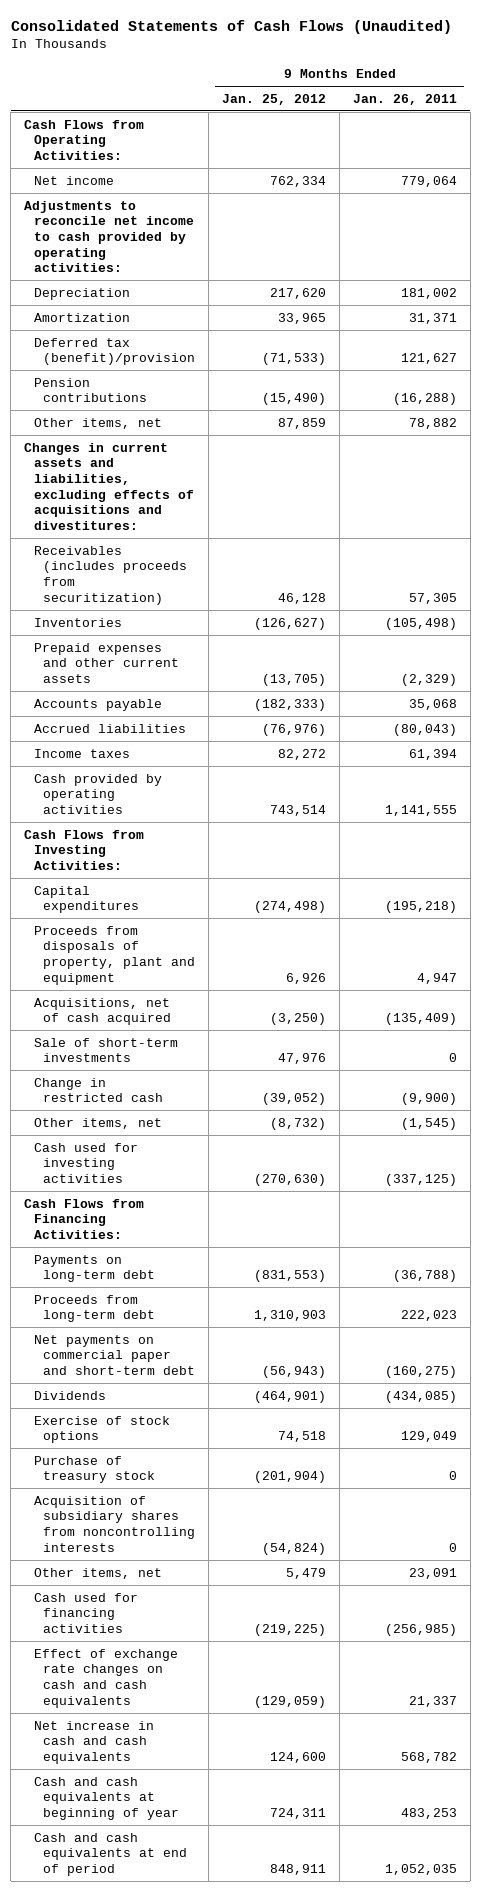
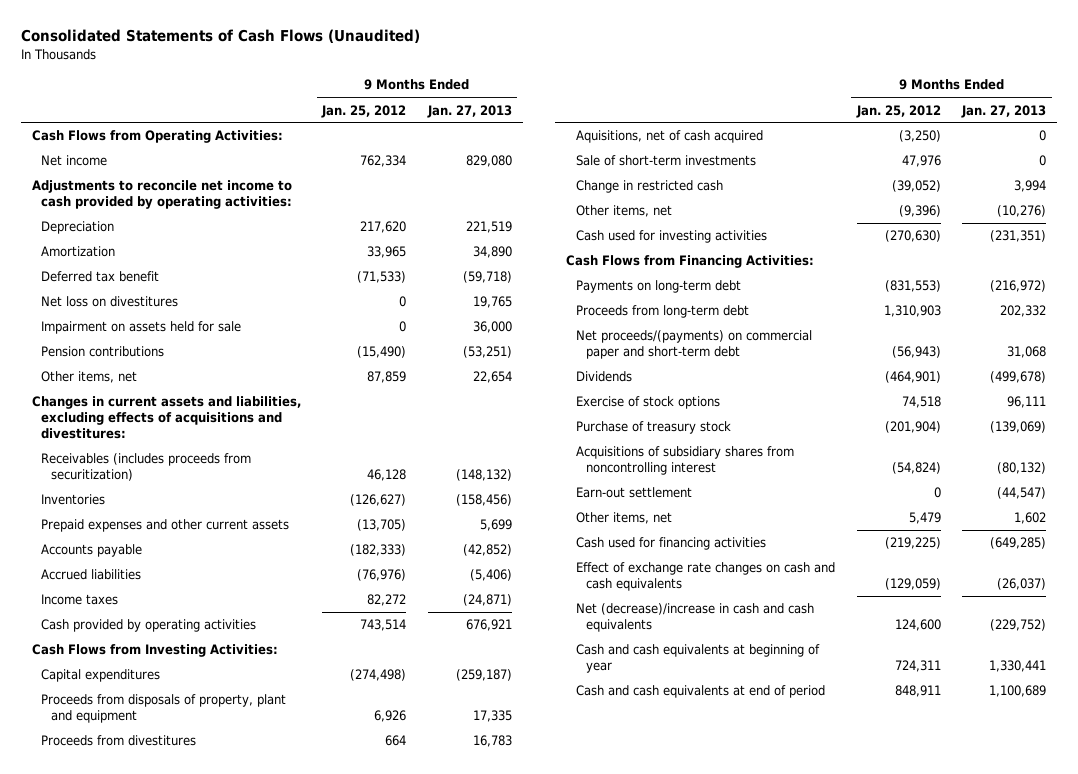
- | 9 Months Ended Jan. 25, 2012 | 9 Months Ended Jan. 26, 2011
+ | 9 Months Ended Jan. 25, 2012 | 9 Months Ended Jan. 27, 2013
- Deferred tax (benefit)/provision | (71,533) | 121,627
+ Deferred tax benefit | (71,533) | (59,718)
+ Net loss on divestitures | 0 | 19,765
+ Impairment on assets held for sale | 0 | 36,000
- Acquisitions, net of cash acquired | (3,250) | (135,409)
+ Proceeds from divestitures | 664 | 16,783
+ Aquisitions, net of cash acquired | (3,250) | 0
- Other items, net | (8,732) | (1,545)
+ Other items, net | (9,396) | (10,276)
- Net payments on commercial paper and short-term debt | (56,943) | (160,275)
+ Net proceeds/(payments) on commercial paper and short-term debt | (56,943) | 31,068
- Acquisition of subsidiary shares from noncontrolling interests | (54,824) | 0
+ Acquisitions of subsidiary shares from noncontrolling interest | (54,824) | (80,132)
+ Earn-out settlement | 0 | (44,547)
- Net increase in cash and cash equivalents | 124,600 | 568,782
+ Net (decrease)/increase in cash and cash equivalents | 124,600 | (229,752)

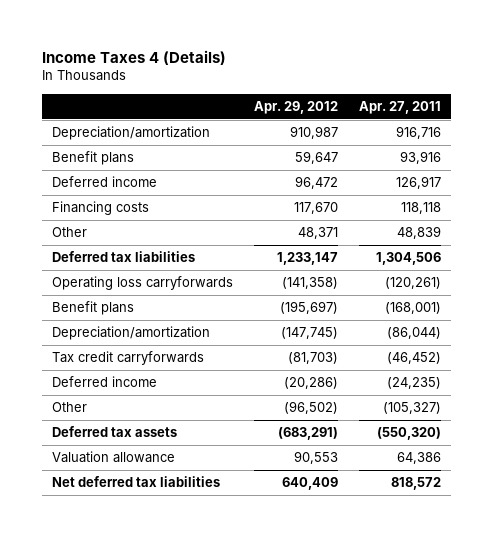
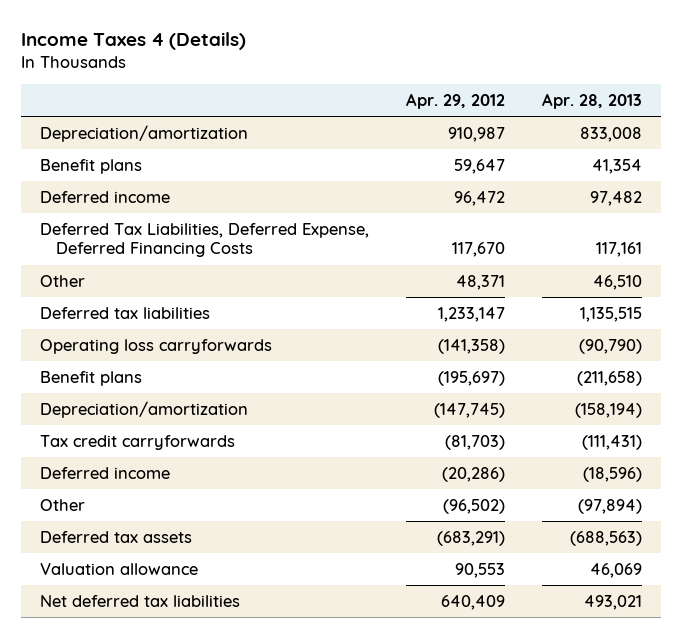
- | Apr. 29, 2012 | Apr. 27, 2011
+ | Apr. 29, 2012 | Apr. 28, 2013
- Financing costs | 117,670 | 118,118
+ Deferred Tax Liabilities, Deferred Expense, Deferred Financing Costs | 117,670 | 117,161

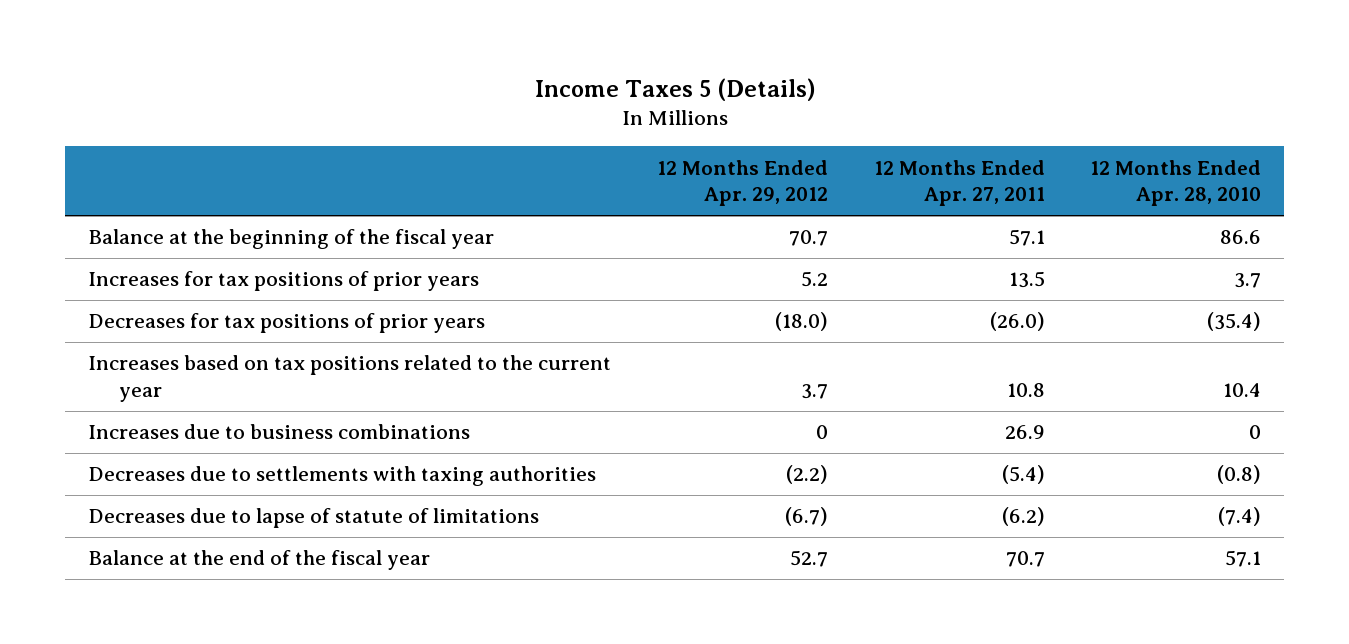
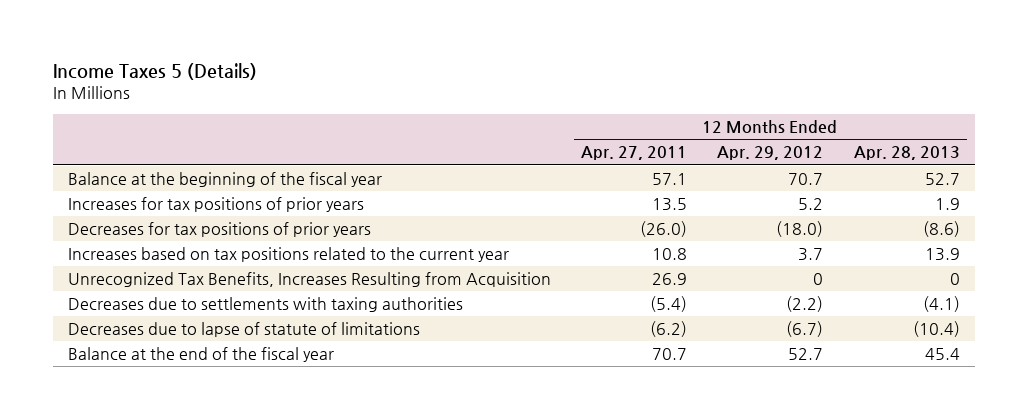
- | 12 Months Ended Apr. 29, 2012 | 12 Months Ended Apr. 27, 2011 | 12 Months Ended Apr. 28, 2010
+ | 12 Months Ended Apr. 27, 2011 | 12 Months Ended Apr. 29, 2012 | 12 Months Ended Apr. 28, 2013
- Increases due to business combinations | 0 | 26.9 | 0
+ Unrecognized Tax Benefits, Increases Resulting from Acquisition | 26.9 | 0 | 0

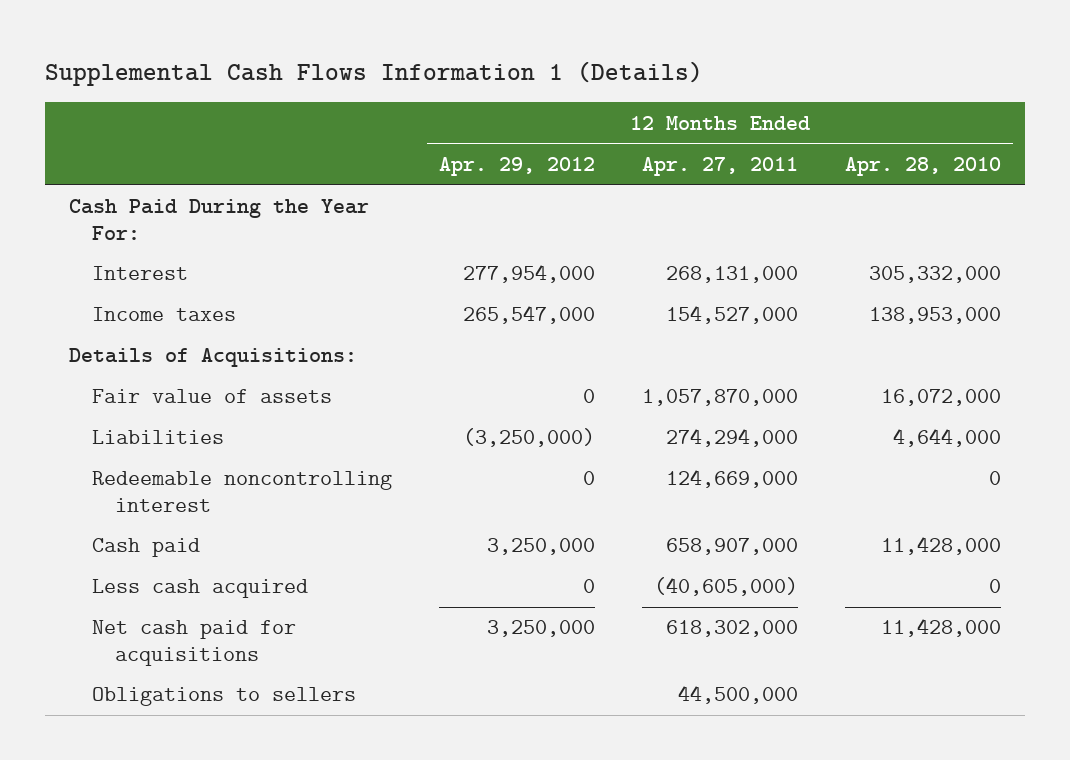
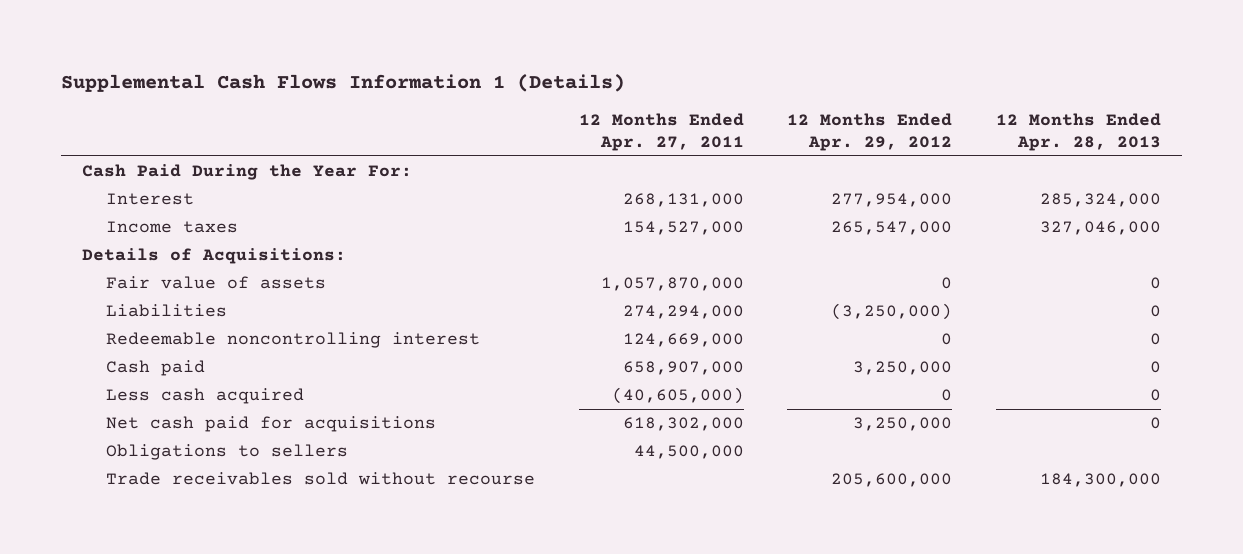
- | 12 Months Ended Apr. 29, 2012 | 12 Months Ended Apr. 27, 2011 | 12 Months Ended Apr. 28, 2010
+ | 12 Months Ended Apr. 27, 2011 | 12 Months Ended Apr. 29, 2012 | 12 Months Ended Apr. 28, 2013
+ Trade receivables sold without recourse | | 205,600,000 | 184,300,000

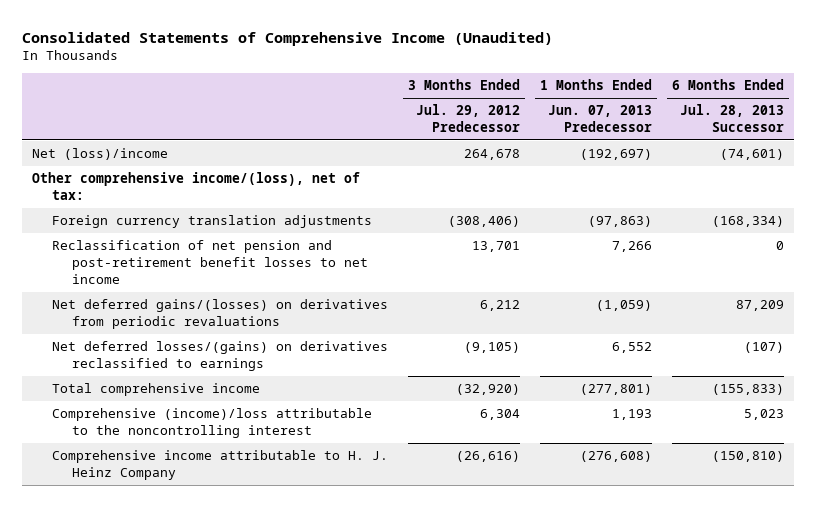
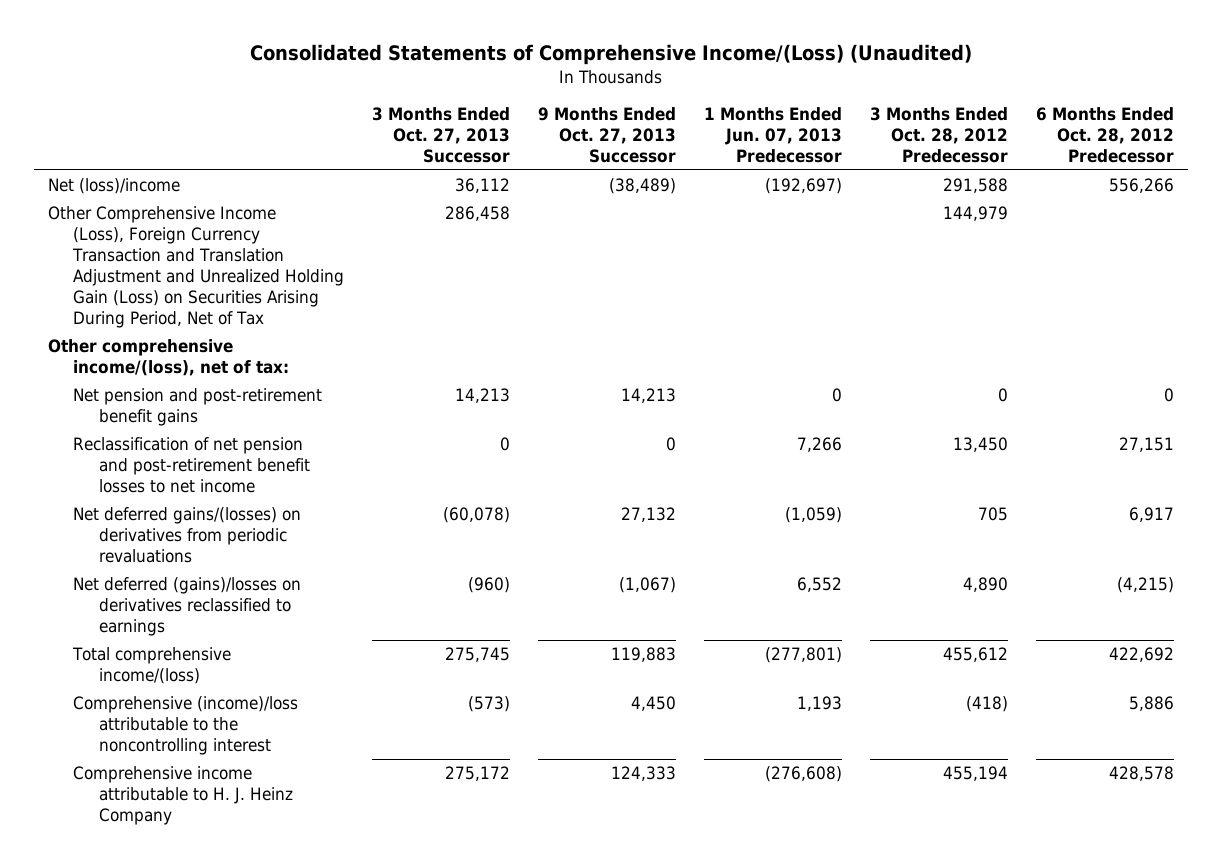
- Consolidated Statements of Comprehensive Income (Unaudited)
+ Consolidated Statements of Comprehensive Income/(Loss) (Unaudited)
- | 3 Months Ended Jul. 29, 2012 Predecessor | 1 Months Ended Jun. 07, 2013 Predecessor | 6 Months Ended Jul. 28, 2013 Successor
+ | 3 Months Ended Oct. 27, 2013 Successor | 9 Months Ended Oct. 27, 2013 Successor | 1 Months Ended Jun. 07, 2013 Predecessor | 3 Months Ended Oct. 28, 2012 Predecessor | 6 Months Ended Oct. 28, 2012 Predecessor
+ Other Comprehensive Income (Loss), Foreign Currency Transaction and Translation Adjustment and Unrealized Holding Gain (Loss) on Securities Arising During Period, Net of Tax | 286,458 | | | 144,979 |
- Foreign currency translation adjustments | (308,406) | (97,863) | (168,334)
+ Net pension and post-retirement benefit gains | 14,213 | 14,213 | 0 | 0 | 0
- Net deferred losses/(gains) on derivatives reclassified to earnings | (9,105) | 6,552 | (107)
- Total comprehensive income | (32,920) | (277,801) | (155,833)
+ Net deferred (gains)/losses on derivatives reclassified to earnings | (960) | (1,067) | 6,552 | 4,890 | (4,215)
+ Total comprehensive income/(loss) | 275,745 | 119,883 | (277,801) | 455,612 | 422,692

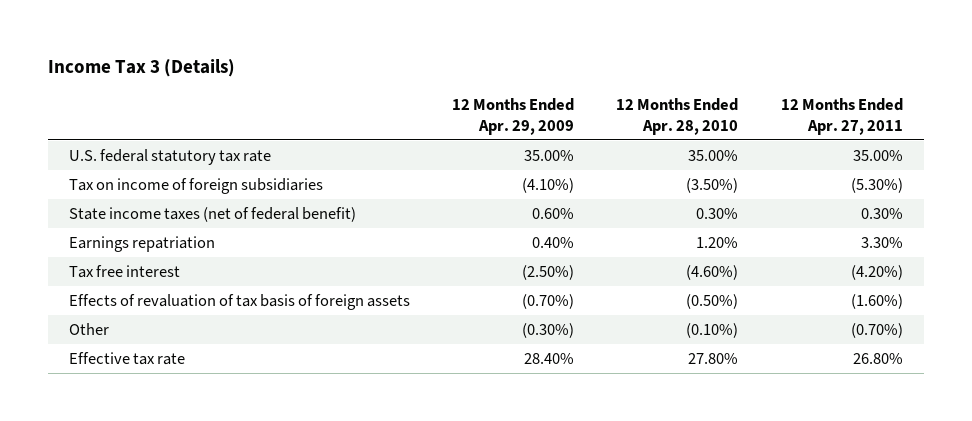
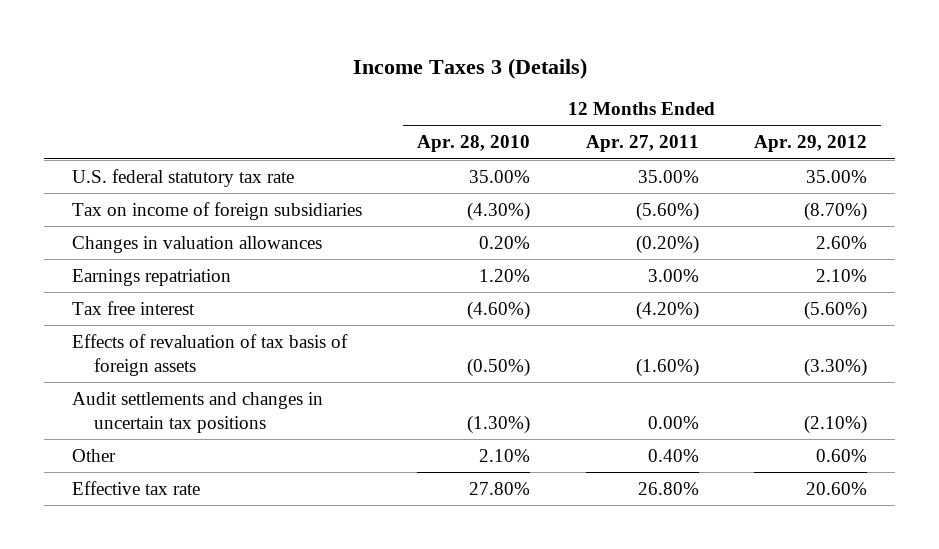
- Income Tax 3 (Details)
+ Income Taxes 3 (Details)
- | 12 Months Ended Apr. 29, 2009 | 12 Months Ended Apr. 28, 2010 | 12 Months Ended Apr. 27, 2011
+ | 12 Months Ended Apr. 28, 2010 | 12 Months Ended Apr. 27, 2011 | 12 Months Ended Apr. 29, 2012
- Tax on income of foreign subsidiaries | (4.10%) | (3.50%) | (5.30%)
- State income taxes (net of federal benefit) | 0.60% | 0.30% | 0.30%
- Earnings repatriation | 0.40% | 1.20% | 3.30%
+ Tax on income of foreign subsidiaries | (4.30%) | (5.60%) | (8.70%)
+ Changes in valuation allowances | 0.20% | (0.20%) | 2.60%
+ Earnings repatriation | 1.20% | 3.00% | 2.10%
- Other | (0.30%) | (0.10%) | (0.70%)
+ Audit settlements and changes in uncertain tax positions | (1.30%) | 0.00% | (2.10%)
+ Other | 2.10% | 0.40% | 0.60%

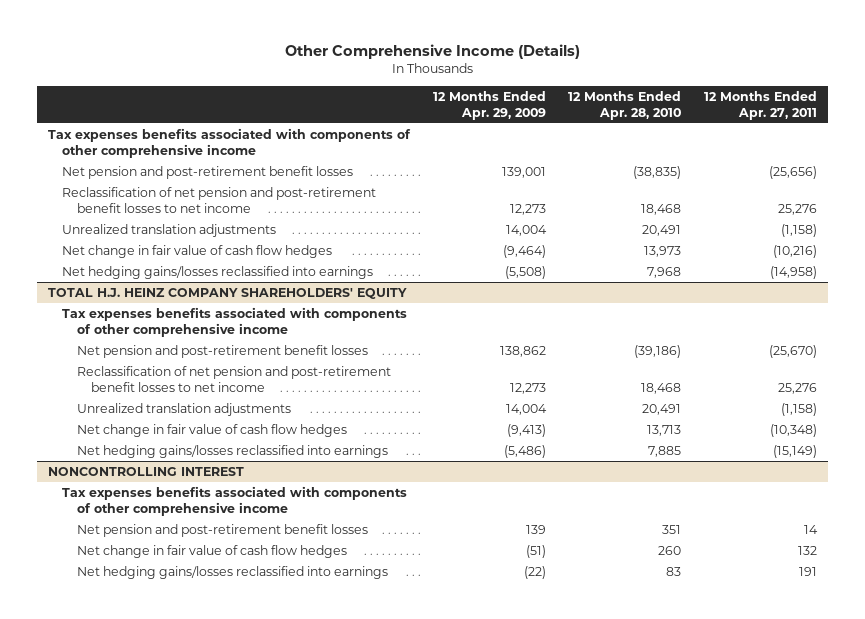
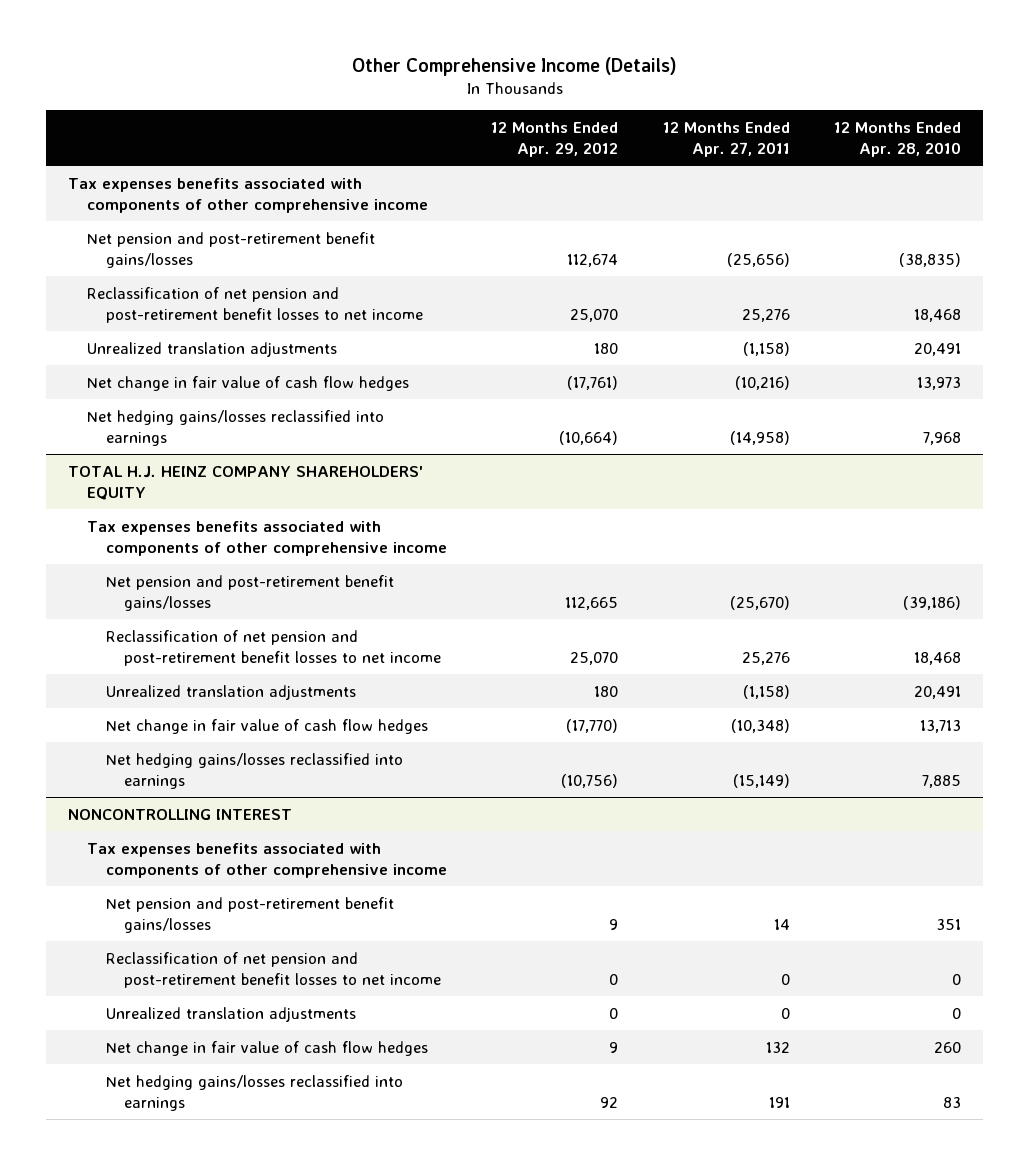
- | 12 Months Ended Apr. 29, 2009 | 12 Months Ended Apr. 28, 2010 | 12 Months Ended Apr. 27, 2011
+ | 12 Months Ended Apr. 29, 2012 | 12 Months Ended Apr. 27, 2011 | 12 Months Ended Apr. 28, 2010
- Net pension and post-retirement benefit losses | 139,001 | (38,835) | (25,656)
+ Net pension and post-retirement benefit gains/losses | 112,674 | (25,656) | (38,835)
@ TOTAL H.J. HEINZ COMPANY SHAREHOLDERS' EQUITY
- Net pension and post-retirement benefit losses | 138,862 | (39,186) | (25,670)
+ Net pension and post-retirement benefit gains/losses | 112,665 | (25,670) | (39,186)
@ NONCONTROLLING INTEREST
- Net pension and post-retirement benefit losses | 139 | 351 | 14
+ Net pension and post-retirement benefit gains/losses | 9 | 14 | 351
+ Reclassification of net pension and post-retirement benefit losses to net income | 0 | 0 | 0
+ Unrealized translation adjustments | 0 | 0 | 0

